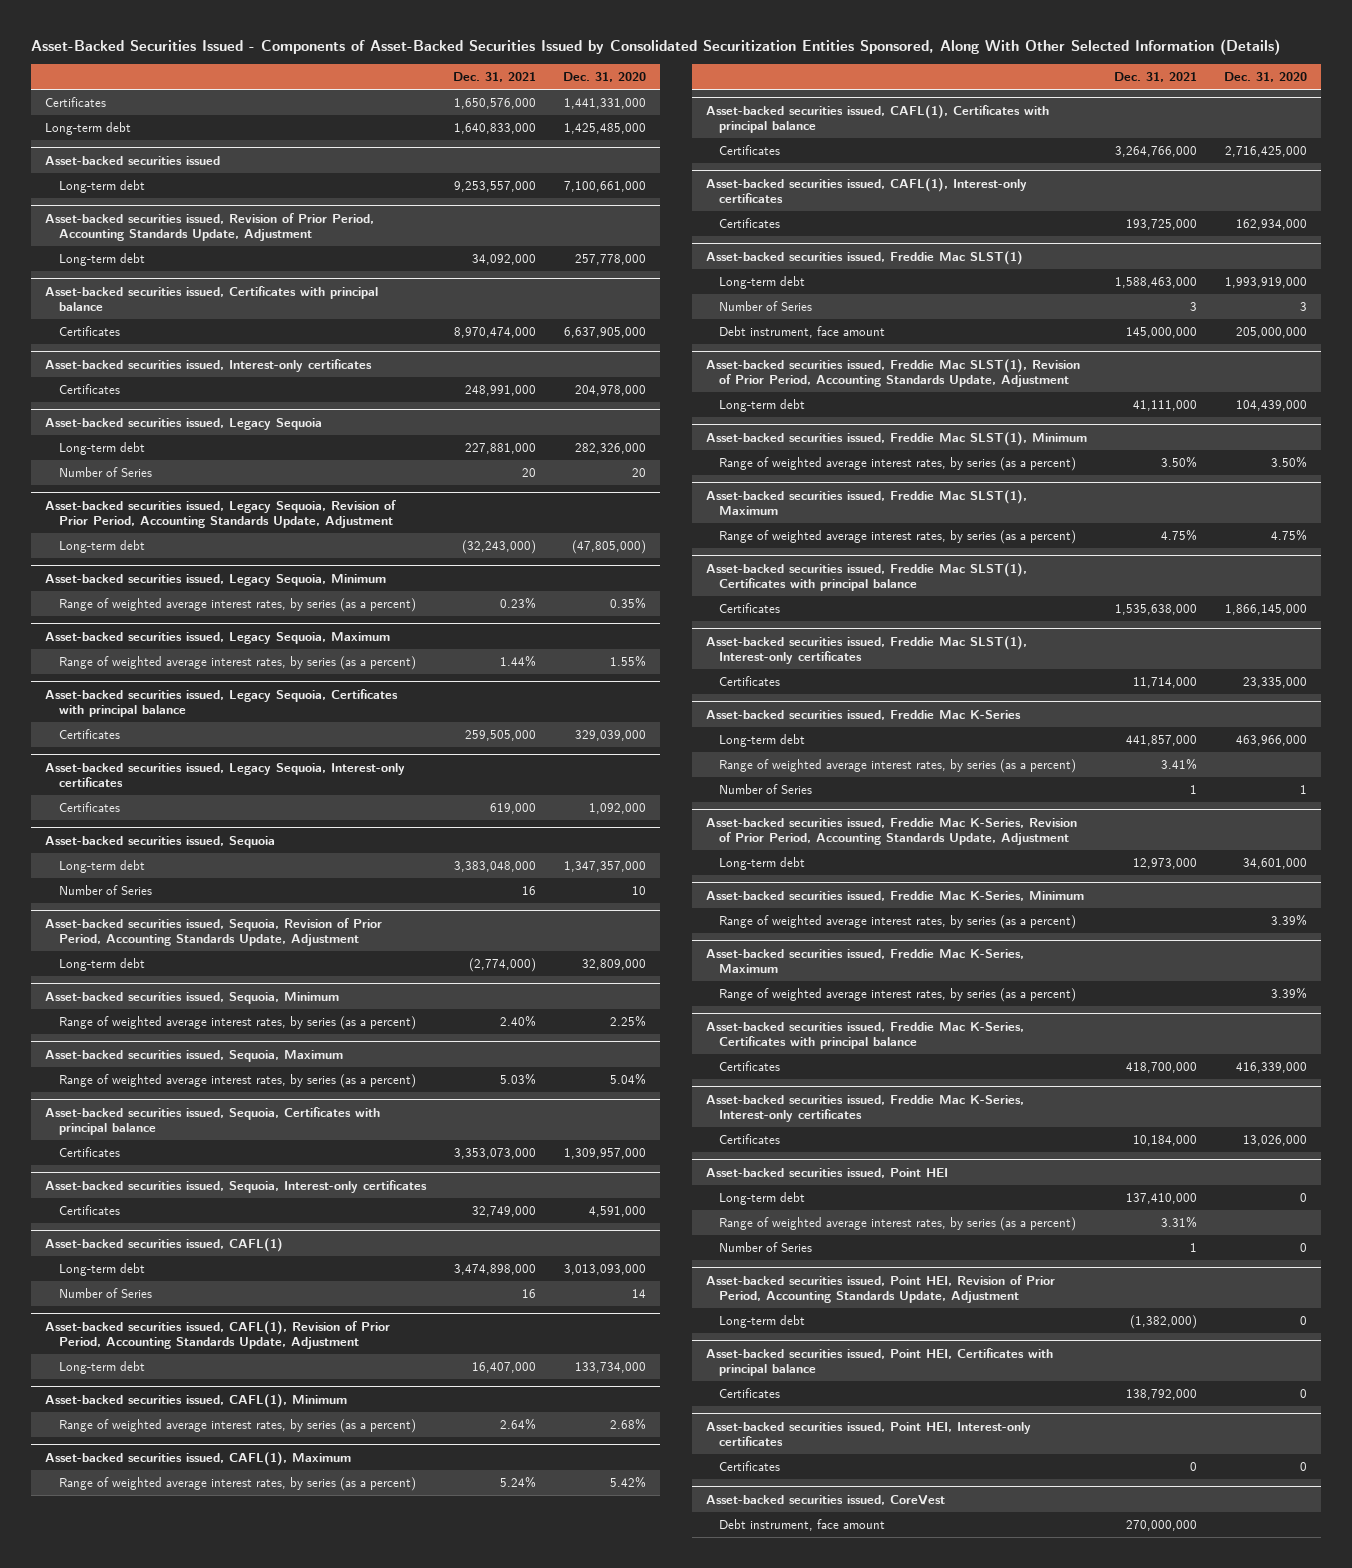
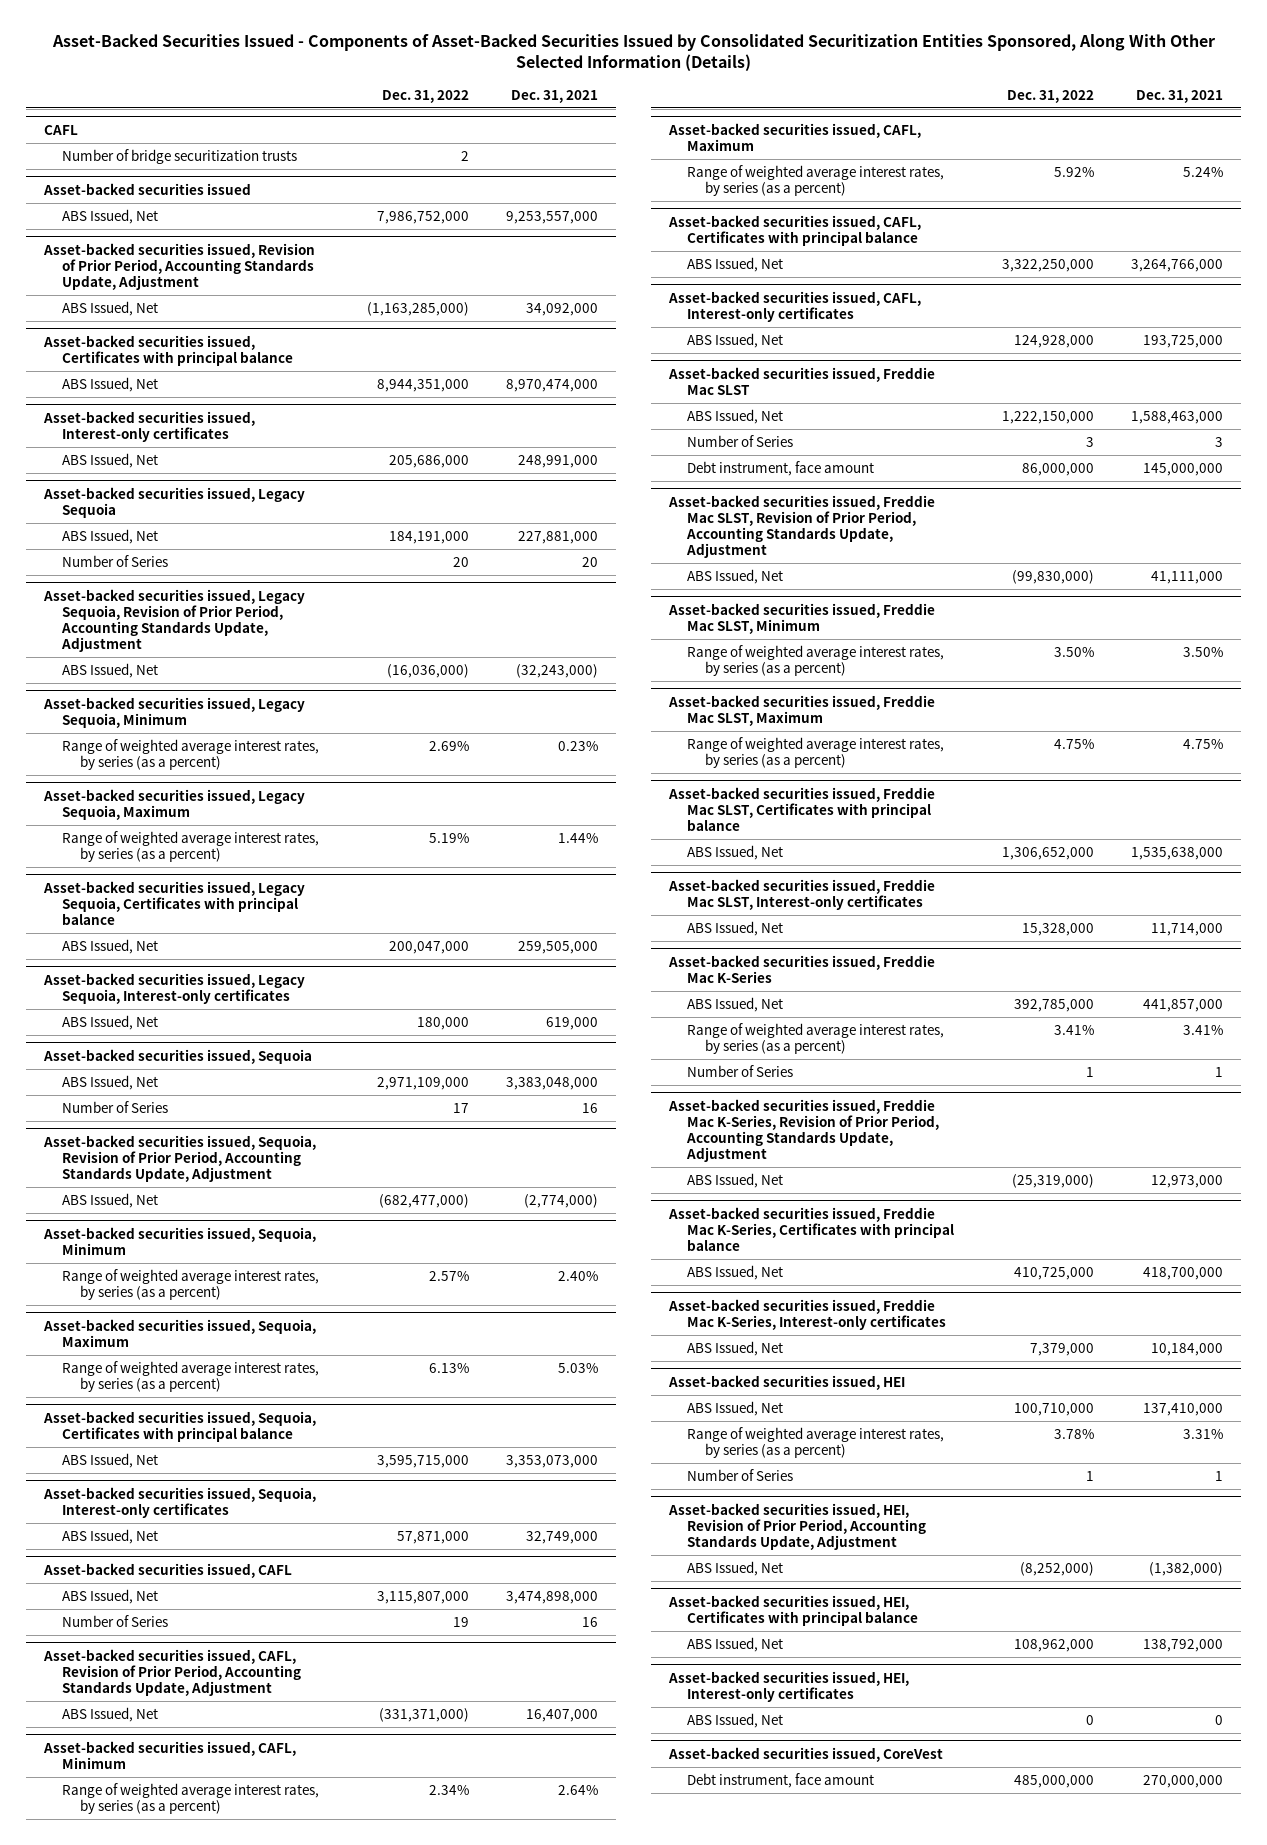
- | Dec. 31, 2021 | Dec. 31, 2020
+ | Dec. 31, 2022 | Dec. 31, 2021
- Certificates | 1,650,576,000 | 1,441,331,000
- Long-term debt | 1,640,833,000 | 1,425,485,000
+ CAFL
+ Number of bridge securitization trusts | 2 |
@ Asset-backed securities issued
- Long-term debt | 9,253,557,000 | 7,100,661,000
+ ABS Issued, Net | 7,986,752,000 | 9,253,557,000
@ Asset-backed securities issued, Revision of Prior Period, Accounting Standards Update, Adjustment
- Long-term debt | 34,092,000 | 257,778,000
+ ABS Issued, Net | (1,163,285,000) | 34,092,000
@ Asset-backed securities issued, Certificates with principal balance
- Certificates | 8,970,474,000 | 6,637,905,000
+ ABS Issued, Net | 8,944,351,000 | 8,970,474,000
@ Asset-backed securities issued, Interest-only certificates
- Certificates | 248,991,000 | 204,978,000
+ ABS Issued, Net | 205,686,000 | 248,991,000
@ Asset-backed securities issued, Legacy Sequoia
- Long-term debt | 227,881,000 | 282,326,000
+ ABS Issued, Net | 184,191,000 | 227,881,000
@ Asset-backed securities issued, Legacy Sequoia, Revision of Prior Period, Accounting Standards Update, Adjustment
- Long-term debt | (32,243,000) | (47,805,000)
+ ABS Issued, Net | (16,036,000) | (32,243,000)
@ Asset-backed securities issued, Legacy Sequoia, Certificates with principal balance
- Certificates | 259,505,000 | 329,039,000
+ ABS Issued, Net | 200,047,000 | 259,505,000
@ Asset-backed securities issued, Legacy Sequoia, Interest-only certificates
- Certificates | 619,000 | 1,092,000
+ ABS Issued, Net | 180,000 | 619,000
@ Asset-backed securities issued, Sequoia
- Long-term debt | 3,383,048,000 | 1,347,357,000
+ ABS Issued, Net | 2,971,109,000 | 3,383,048,000
@ Asset-backed securities issued, Sequoia, Revision of Prior Period, Accounting Standards Update, Adjustment
- Long-term debt | (2,774,000) | 32,809,000
+ ABS Issued, Net | (682,477,000) | (2,774,000)
@ Asset-backed securities issued, Sequoia, Certificates with principal balance
- Certificates | 3,353,073,000 | 1,309,957,000
+ ABS Issued, Net | 3,595,715,000 | 3,353,073,000
@ Asset-backed securities issued, Sequoia, Interest-only certificates
- Certificates | 32,749,000 | 4,591,000
- Asset-backed securities issued, CAFL(1)
- Long-term debt | 3,474,898,000 | 3,013,093,000
@ Asset-backed securities issued, Sequoia, Interest-only certificates
+ ABS Issued, Net | 57,871,000 | 32,749,000
+ Asset-backed securities issued, CAFL
+ ABS Issued, Net | 3,115,807,000 | 3,474,898,000
- Asset-backed securities issued, CAFL(1), Revision of Prior Period, Accounting Standards Update, Adjustment
- Long-term debt | 16,407,000 | 133,734,000
- Asset-backed securities issued, CAFL(1), Minimum
+ Asset-backed securities issued, CAFL, Revision of Prior Period, Accounting Standards Update, Adjustment
+ ABS Issued, Net | (331,371,000) | 16,407,000
+ Asset-backed securities issued, CAFL, Minimum
- Asset-backed securities issued, CAFL(1), Maximum
+ Asset-backed securities issued, CAFL, Maximum
- Asset-backed securities issued, CAFL(1), Certificates with principal balance
- Certificates | 3,264,766,000 | 2,716,425,000
- Asset-backed securities issued, CAFL(1), Interest-only certificates
- Certificates | 193,725,000 | 162,934,000
- Asset-backed securities issued, Freddie Mac SLST(1)
- Long-term debt | 1,588,463,000 | 1,993,919,000
+ Asset-backed securities issued, CAFL, Certificates with principal balance
+ ABS Issued, Net | 3,322,250,000 | 3,264,766,000
+ Asset-backed securities issued, CAFL, Interest-only certificates
+ ABS Issued, Net | 124,928,000 | 193,725,000
+ Asset-backed securities issued, Freddie Mac SLST
+ ABS Issued, Net | 1,222,150,000 | 1,588,463,000
- Asset-backed securities issued, Freddie Mac SLST(1), Revision of Prior Period, Accounting Standards Update, Adjustment
- Long-term debt | 41,111,000 | 104,439,000
- Asset-backed securities issued, Freddie Mac SLST(1), Minimum
+ Asset-backed securities issued, Freddie Mac SLST, Revision of Prior Period, Accounting Standards Update, Adjustment
+ ABS Issued, Net | (99,830,000) | 41,111,000
+ Asset-backed securities issued, Freddie Mac SLST, Minimum
- Asset-backed securities issued, Freddie Mac SLST(1), Maximum
+ Asset-backed securities issued, Freddie Mac SLST, Maximum
- Asset-backed securities issued, Freddie Mac SLST(1), Certificates with principal balance
- Certificates | 1,535,638,000 | 1,866,145,000
- Asset-backed securities issued, Freddie Mac SLST(1), Interest-only certificates
- Certificates | 11,714,000 | 23,335,000
+ Asset-backed securities issued, Freddie Mac SLST, Certificates with principal balance
+ ABS Issued, Net | 1,306,652,000 | 1,535,638,000
+ Asset-backed securities issued, Freddie Mac SLST, Interest-only certificates
+ ABS Issued, Net | 15,328,000 | 11,714,000
@ Asset-backed securities issued, Freddie Mac K-Series
- Long-term debt | 441,857,000 | 463,966,000
+ ABS Issued, Net | 392,785,000 | 441,857,000
@ Asset-backed securities issued, Freddie Mac K-Series, Revision of Prior Period, Accounting Standards Update, Adjustment
- Long-term debt | 12,973,000 | 34,601,000
- Asset-backed securities issued, Freddie Mac K-Series, Minimum
- Range of weighted average interest rates, by series (as a percent) | | 3.39%
- Asset-backed securities issued, Freddie Mac K-Series, Maximum
- Range of weighted average interest rates, by series (as a percent) | | 3.39%
@ Asset-backed securities issued, Freddie Mac K-Series, Revision of Prior Period, Accounting Standards Update, Adjustment
+ ABS Issued, Net | (25,319,000) | 12,973,000
@ Asset-backed securities issued, Freddie Mac K-Series, Certificates with principal balance
- Certificates | 418,700,000 | 416,339,000
+ ABS Issued, Net | 410,725,000 | 418,700,000
@ Asset-backed securities issued, Freddie Mac K-Series, Interest-only certificates
- Certificates | 10,184,000 | 13,026,000
- Asset-backed securities issued, Point HEI
- Long-term debt | 137,410,000 | 0
@ Asset-backed securities issued, Freddie Mac K-Series, Interest-only certificates
+ ABS Issued, Net | 7,379,000 | 10,184,000
+ Asset-backed securities issued, HEI
+ ABS Issued, Net | 100,710,000 | 137,410,000
- Asset-backed securities issued, Point HEI, Revision of Prior Period, Accounting Standards Update, Adjustment
- Long-term debt | (1,382,000) | 0
- Asset-backed securities issued, Point HEI, Certificates with principal balance
- Certificates | 138,792,000 | 0
- Asset-backed securities issued, Point HEI, Interest-only certificates
- Certificates | 0 | 0
+ Asset-backed securities issued, HEI, Revision of Prior Period, Accounting Standards Update, Adjustment
+ ABS Issued, Net | (8,252,000) | (1,382,000)
+ Asset-backed securities issued, HEI, Certificates with principal balance
+ ABS Issued, Net | 108,962,000 | 138,792,000
+ Asset-backed securities issued, HEI, Interest-only certificates
+ ABS Issued, Net | 0 | 0

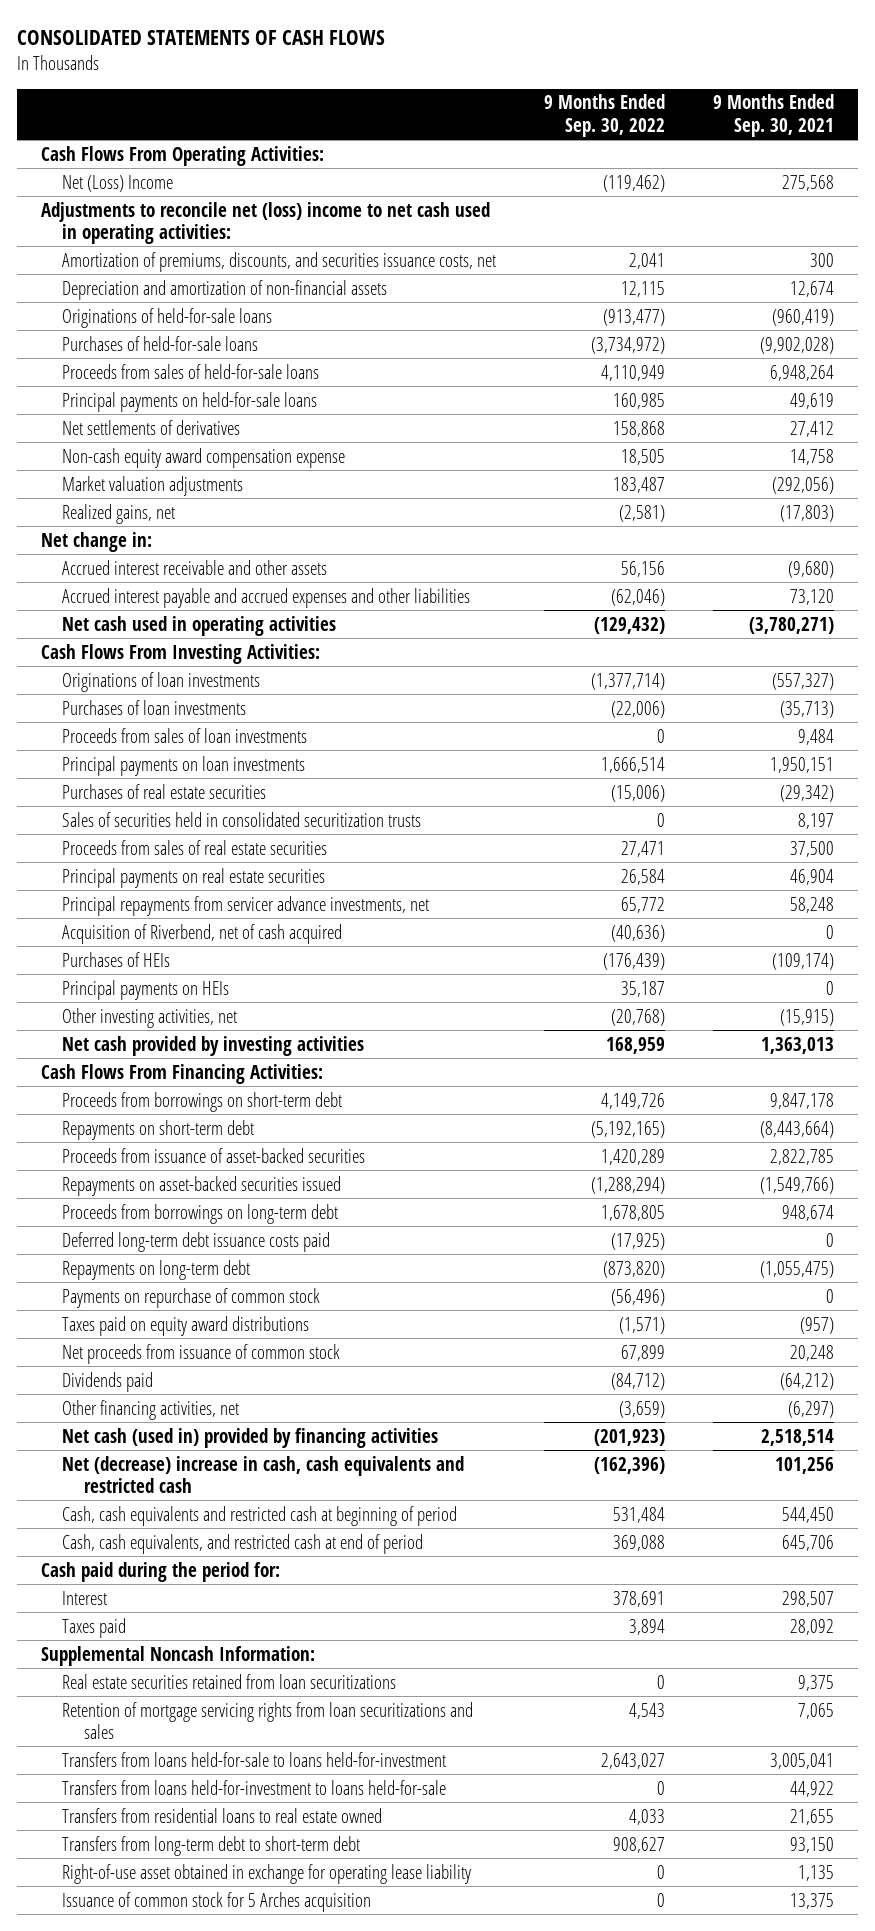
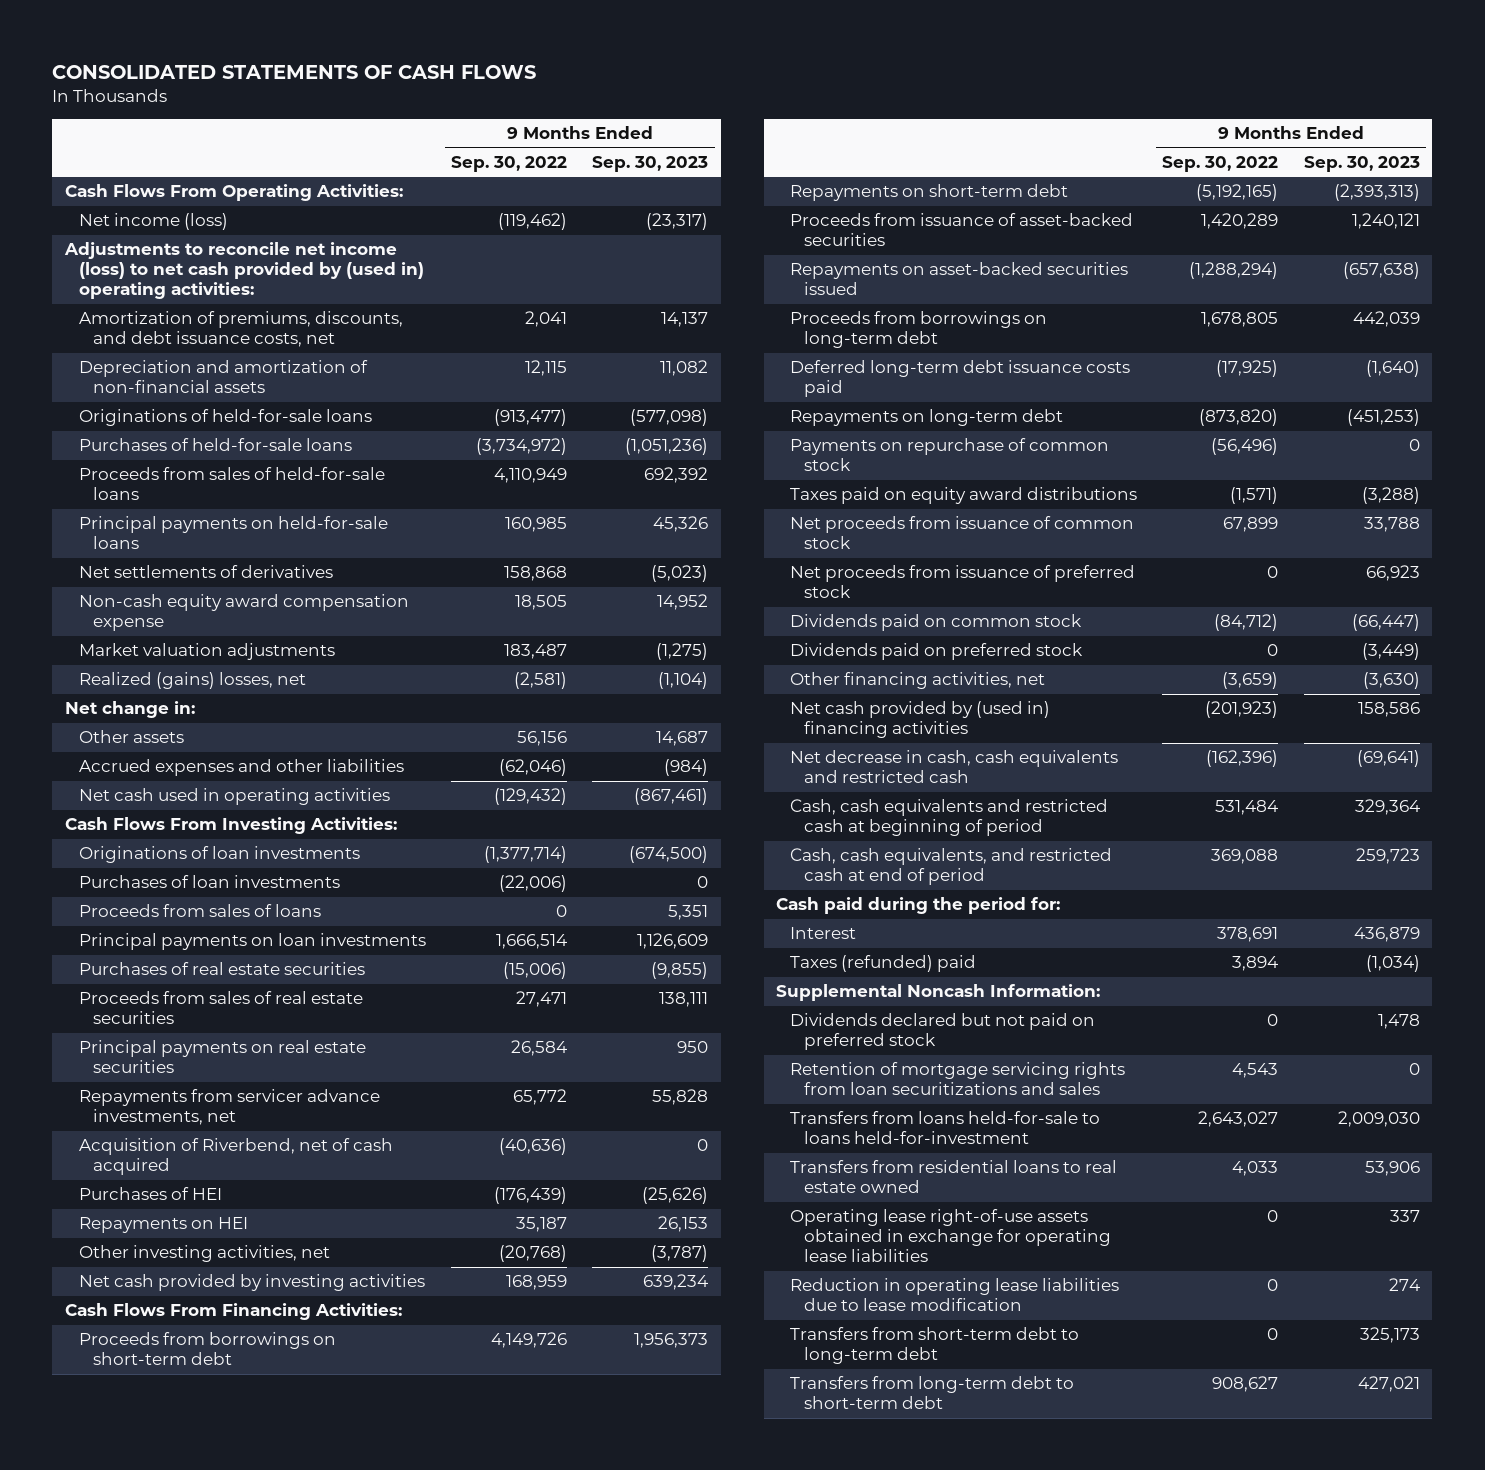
- | 9 Months Ended Sep. 30, 2022 | 9 Months Ended Sep. 30, 2021
+ | 9 Months Ended Sep. 30, 2022 | 9 Months Ended Sep. 30, 2023
- Net (Loss) Income | (119,462) | 275,568
- Adjustments to reconcile net (loss) income to net cash used in operating activities:
- Amortization of premiums, discounts, and securities issuance costs, net | 2,041 | 300
+ Net income (loss) | (119,462) | (23,317)
+ Adjustments to reconcile net income (loss) to net cash provided by (used in) operating activities:
+ Amortization of premiums, discounts, and debt issuance costs, net | 2,041 | 14,137
- Realized gains, net | (2,581) | (17,803)
+ Realized (gains) losses, net | (2,581) | (1,104)
- Accrued interest receivable and other assets | 56,156 | (9,680)
- Accrued interest payable and accrued expenses and other liabilities | (62,046) | 73,120
+ Other assets | 56,156 | 14,687
+ Accrued expenses and other liabilities | (62,046) | (984)
- Proceeds from sales of loan investments | 0 | 9,484
+ Proceeds from sales of loans | 0 | 5,351
- Sales of securities held in consolidated securitization trusts | 0 | 8,197
- Principal repayments from servicer advance investments, net | 65,772 | 58,248
+ Repayments from servicer advance investments, net | 65,772 | 55,828
- Purchases of HEIs | (176,439) | (109,174)
- Principal payments on HEIs | 35,187 | 0
+ Purchases of HEI | (176,439) | (25,626)
+ Repayments on HEI | 35,187 | 26,153
- Dividends paid | (84,712) | (64,212)
+ Net proceeds from issuance of preferred stock | 0 | 66,923
+ Dividends paid on common stock | (84,712) | (66,447)
+ Dividends paid on preferred stock | 0 | (3,449)
- Net cash (used in) provided by financing activities | (201,923) | 2,518,514
- Net (decrease) increase in cash, cash equivalents and restricted cash | (162,396) | 101,256
+ Net cash provided by (used in) financing activities | (201,923) | 158,586
+ Net decrease in cash, cash equivalents and restricted cash | (162,396) | (69,641)
- Taxes paid | 3,894 | 28,092
+ Taxes (refunded) paid | 3,894 | (1,034)
- Real estate securities retained from loan securitizations | 0 | 9,375
+ Dividends declared but not paid on preferred stock | 0 | 1,478
- Transfers from loans held-for-investment to loans held-for-sale | 0 | 44,922
+ Operating lease right-of-use assets obtained in exchange for operating lease liabilities | 0 | 337
+ Reduction in operating lease liabilities due to lease modification | 0 | 274
+ Transfers from short-term debt to long-term debt | 0 | 325,173
- Right-of-use asset obtained in exchange for operating lease liability | 0 | 1,135
- Issuance of common stock for 5 Arches acquisition | 0 | 13,375

